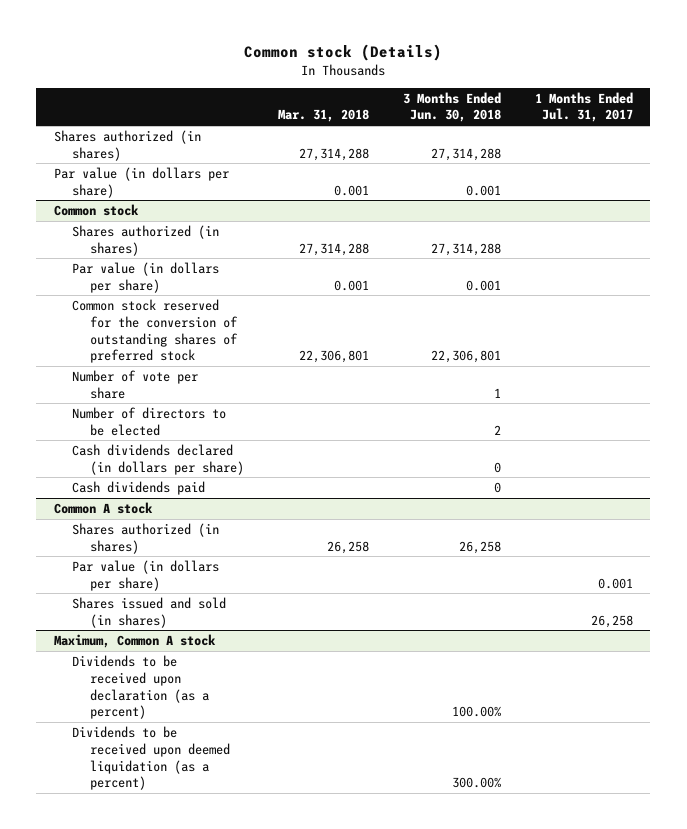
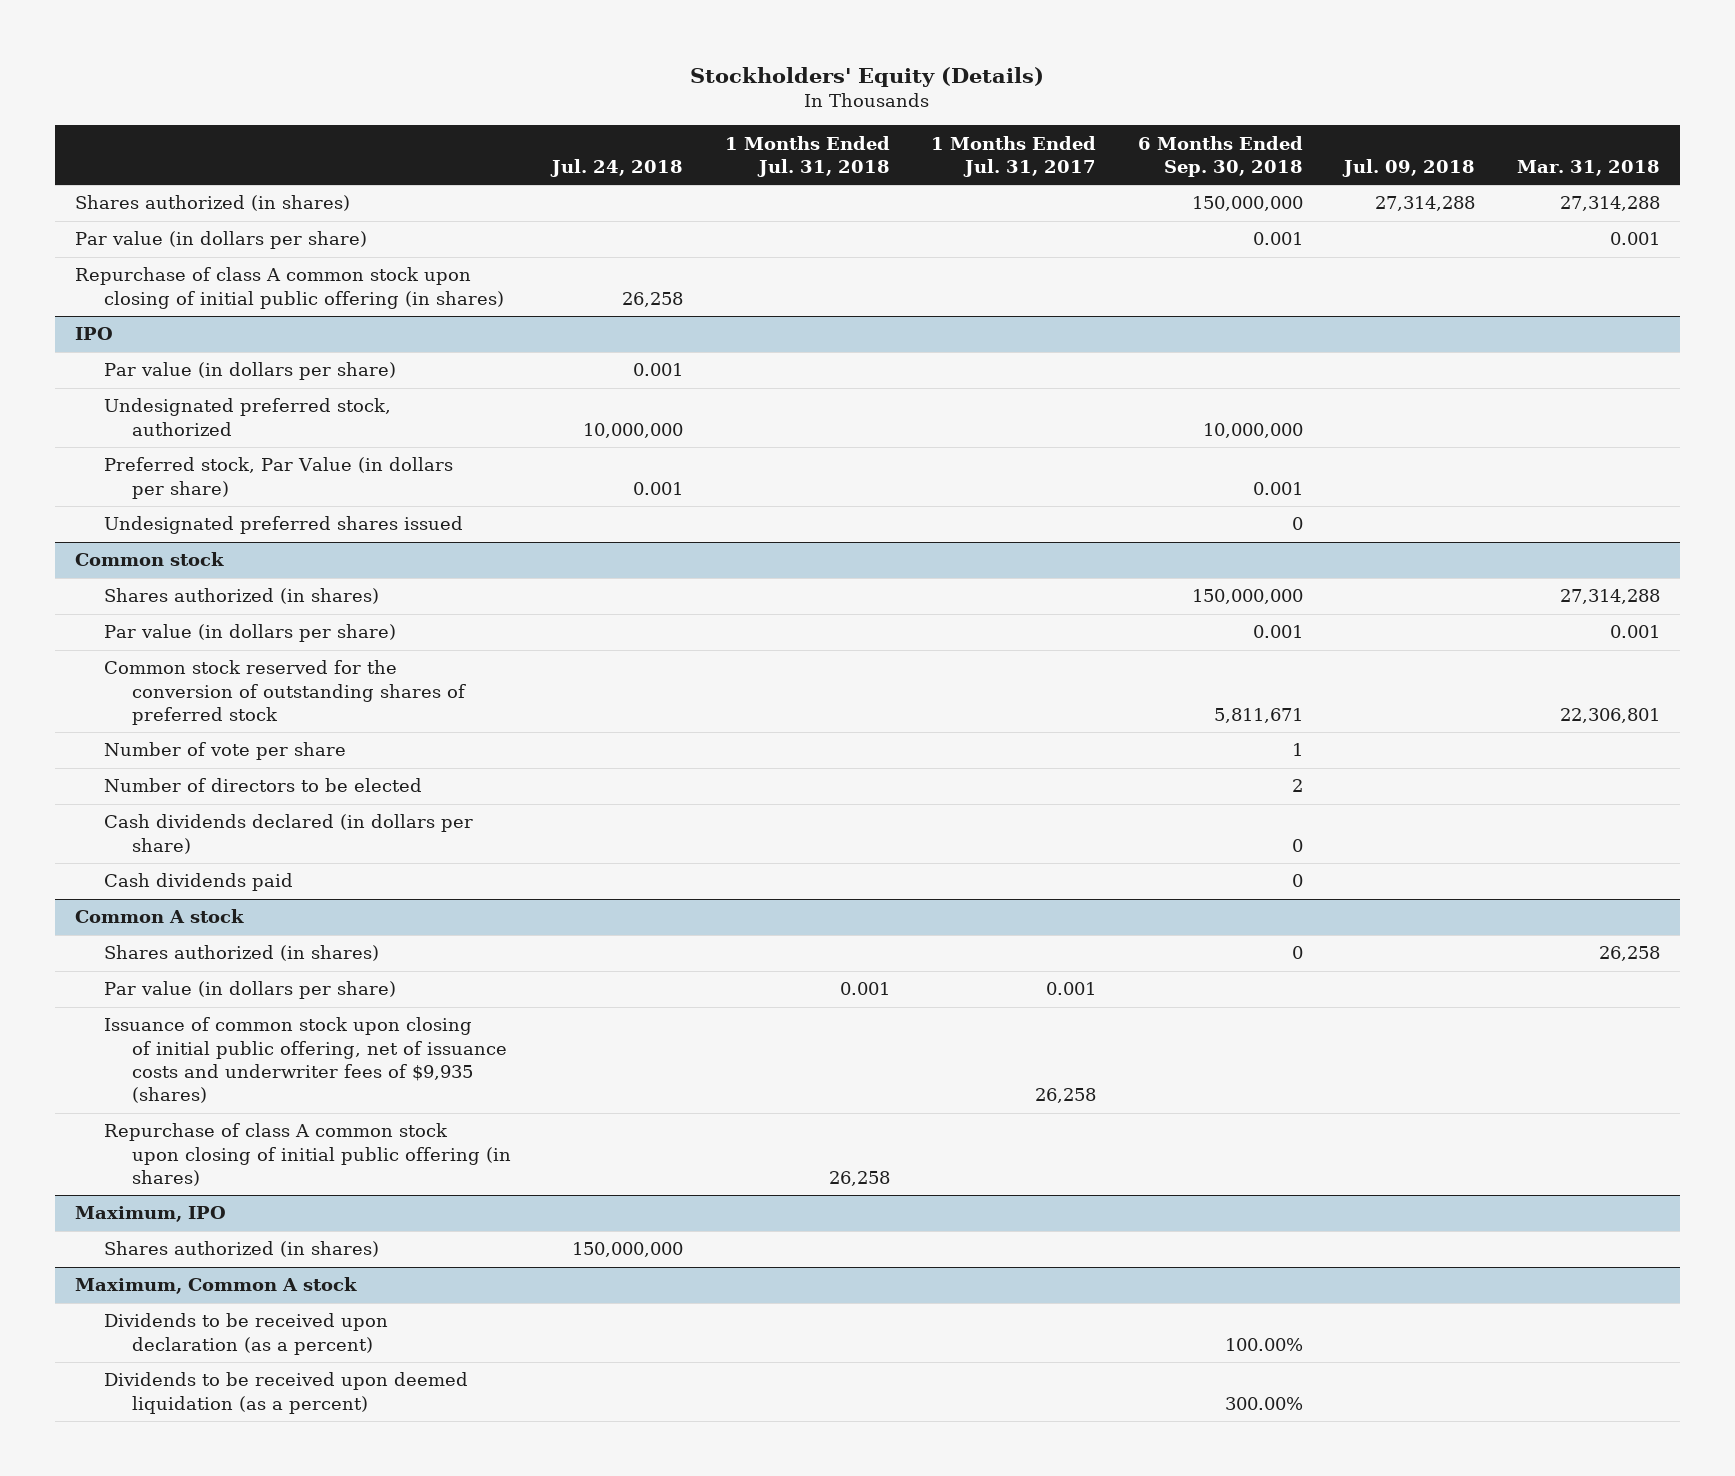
- Common stock (Details)
+ Stockholders' Equity (Details)
- | Mar. 31, 2018 | 3 Months Ended Jun. 30, 2018 | 1 Months Ended Jul. 31, 2017
+ | Jul. 24, 2018 | 1 Months Ended Jul. 31, 2018 | 1 Months Ended Jul. 31, 2017 | 6 Months Ended Sep. 30, 2018 | Jul. 09, 2018 | Mar. 31, 2018
+ Repurchase of class A common stock upon closing of initial public offering (in shares) | 26,258 | | | | |
+ IPO
+ Par value (in dollars per share) | 0.001 | | | | |
+ Undesignated preferred stock, authorized | 10,000,000 | | | 10,000,000 | |
+ Preferred stock, Par Value (in dollars per share) | 0.001 | | | 0.001 | |
+ Undesignated preferred shares issued | | | | 0 | |
@ Common A stock
- Shares issued and sold (in shares) | | | 26,258
+ Issuance of common stock upon closing of initial public offering, net of issuance costs and underwriter fees of $9,935 (shares) | | | 26,258 | | |
+ Repurchase of class A common stock upon closing of initial public offering (in shares) | | 26,258 | | | |
+ Maximum, IPO
+ Shares authorized (in shares) | 150,000,000 | | | | |

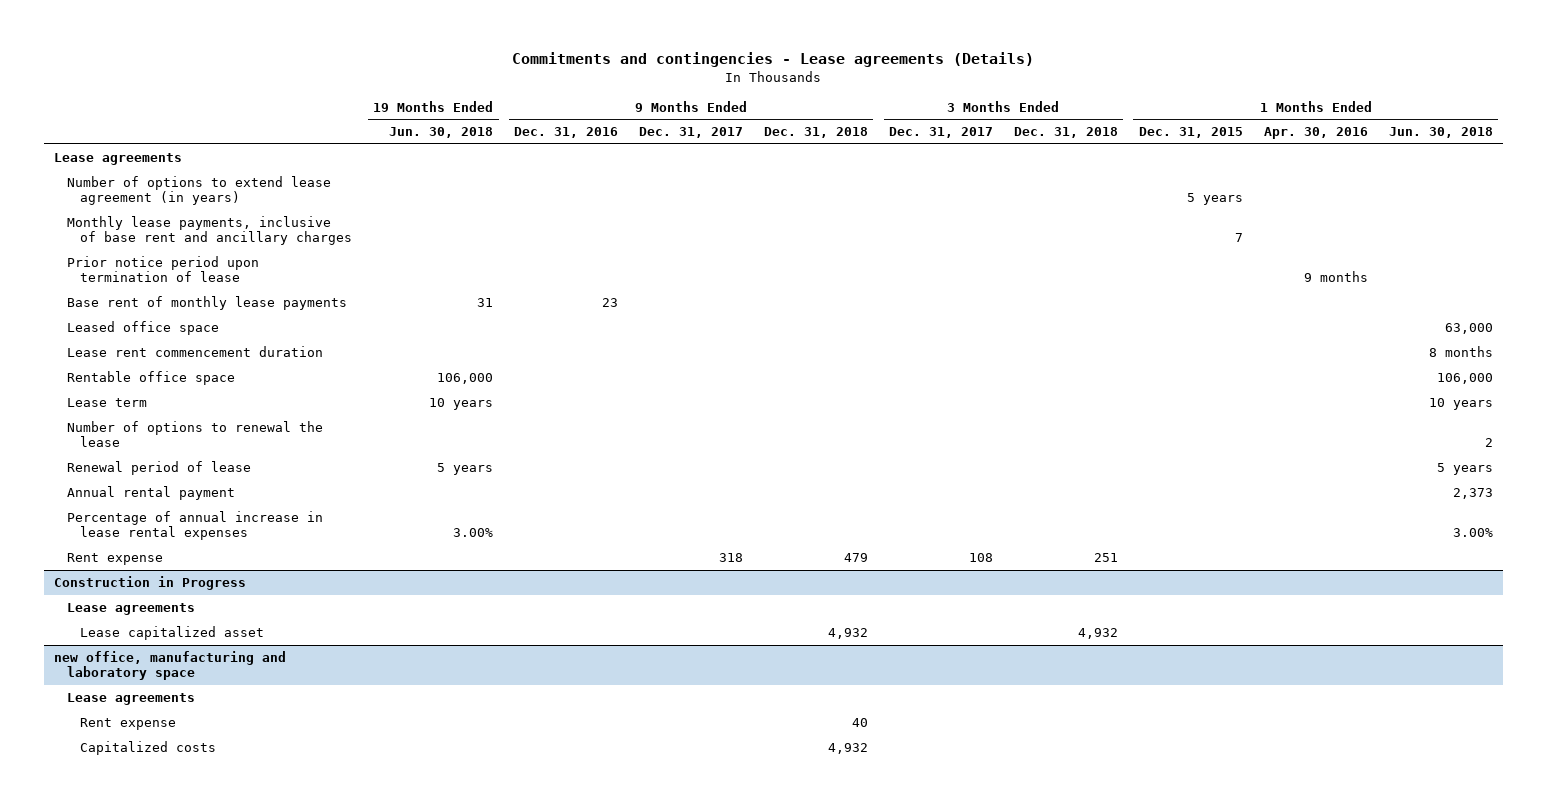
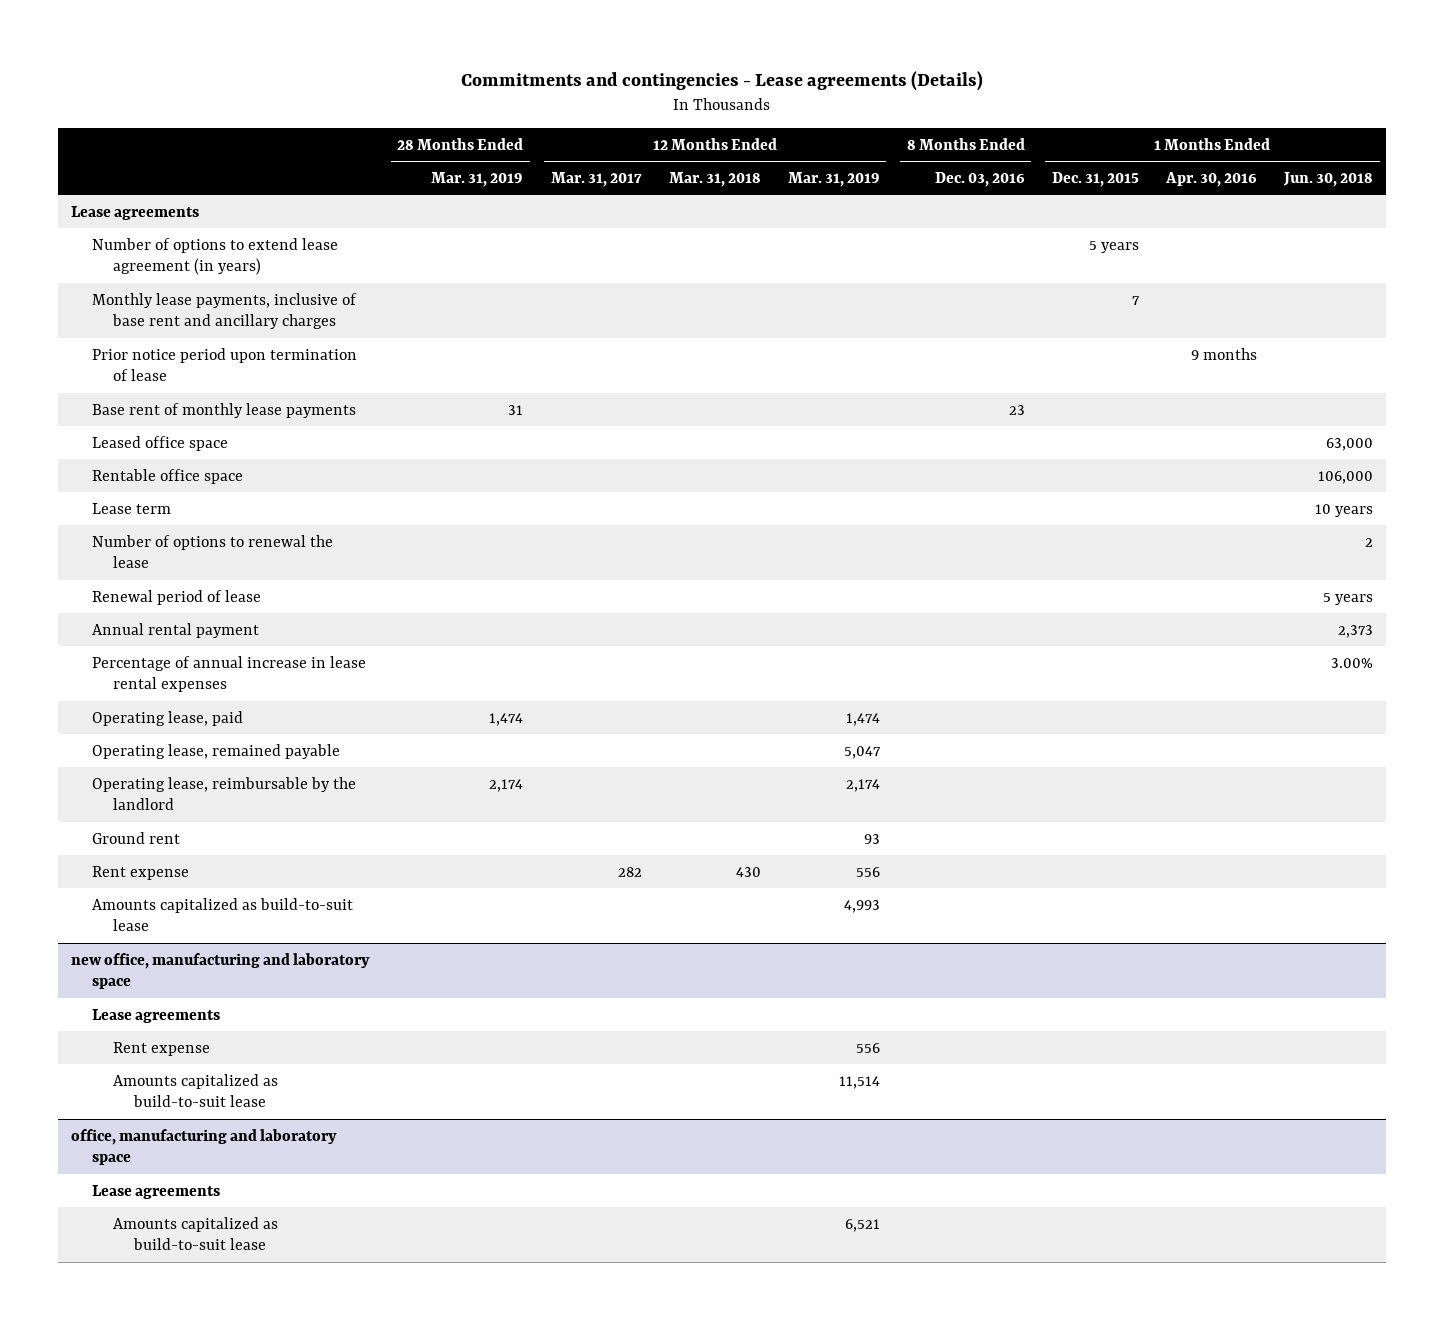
- | 19 Months Ended Jun. 30, 2018 | 9 Months Ended Dec. 31, 2016 | 9 Months Ended Dec. 31, 2017 | 9 Months Ended Dec. 31, 2018 | 3 Months Ended Dec. 31, 2017 | 3 Months Ended Dec. 31, 2018 | 1 Months Ended Dec. 31, 2015 | 1 Months Ended Apr. 30, 2016 | 1 Months Ended Jun. 30, 2018
+ | 28 Months Ended Mar. 31, 2019 | 12 Months Ended Mar. 31, 2017 | 12 Months Ended Mar. 31, 2018 | 12 Months Ended Mar. 31, 2019 | 8 Months Ended Dec. 03, 2016 | 1 Months Ended Dec. 31, 2015 | 1 Months Ended Apr. 30, 2016 | 1 Months Ended Jun. 30, 2018
- Lease rent commencement duration | | | | | | | | | 8 months
+ Operating lease, paid | 1,474 | | | 1,474 | | | |
+ Operating lease, remained payable | | | | 5,047 | | | |
+ Operating lease, reimbursable by the landlord | 2,174 | | | 2,174 | | | |
+ Ground rent | | | | 93 | | | |
- Construction in Progress
- Lease agreements
- Lease capitalized asset | | | | 4,932 | | 4,932 | | |
+ Amounts capitalized as build-to-suit lease | | | | 4,993 | | | |
@ new office, manufacturing and laboratory space
- Capitalized costs | | | | 4,932 | | | | |
+ Amounts capitalized as build-to-suit lease | | | | 11,514 | | | |
+ office, manufacturing and laboratory space
+ Lease agreements
+ Amounts capitalized as build-to-suit lease | | | | 6,521 | | | |

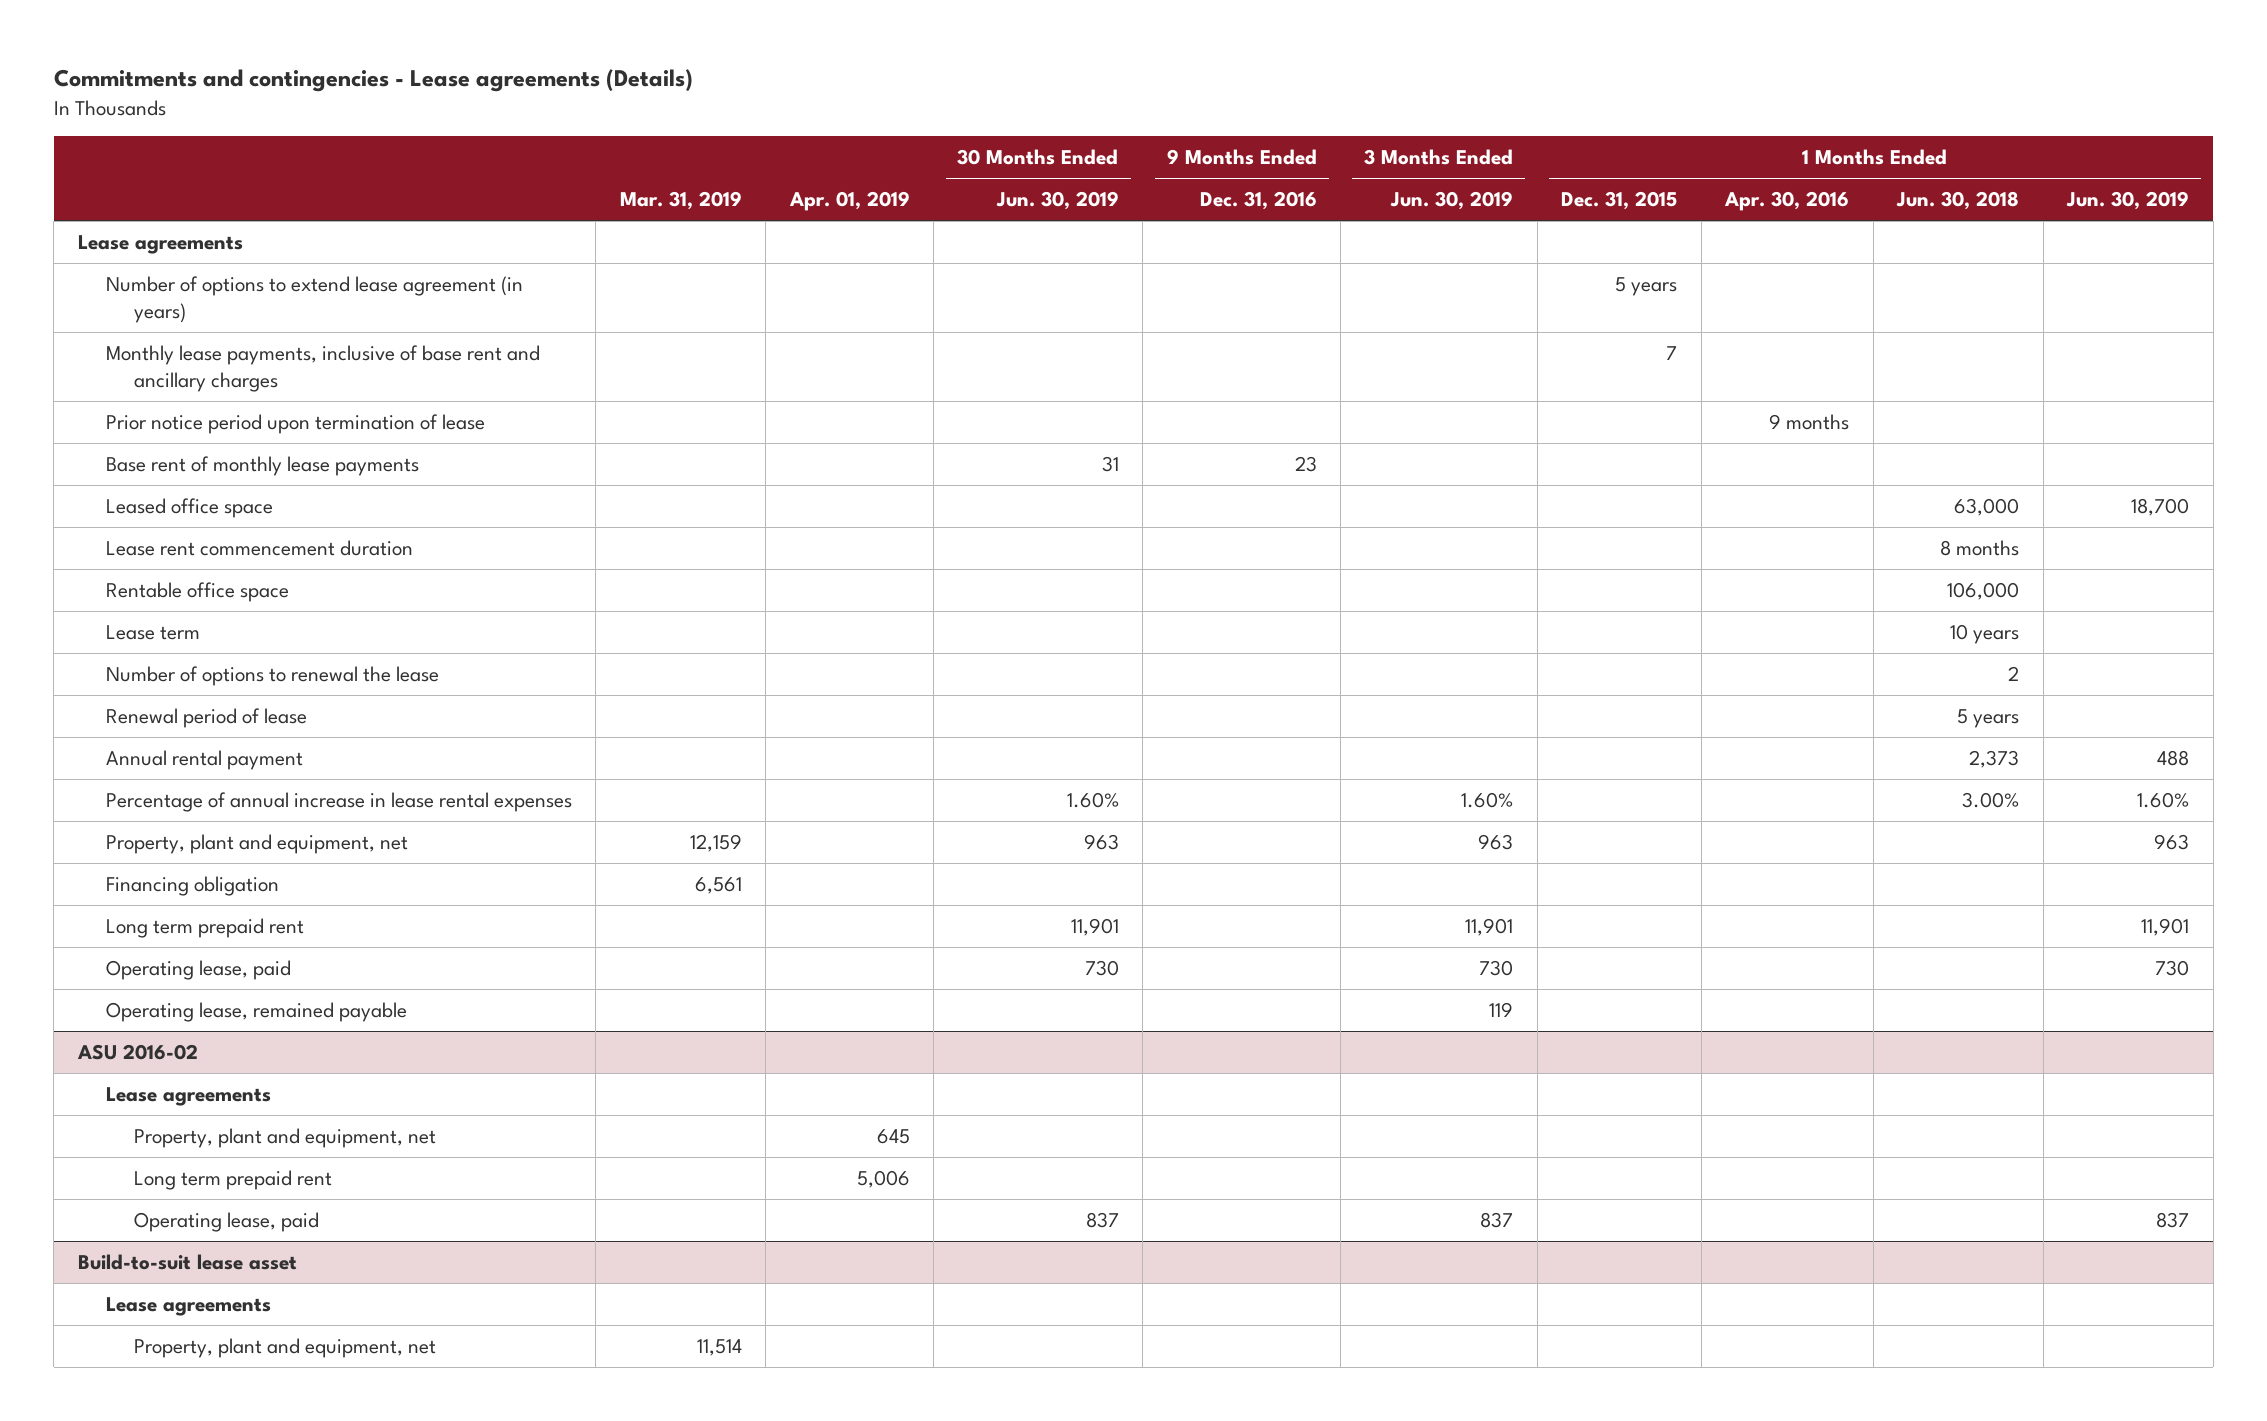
- | 28 Months Ended Mar. 31, 2019 | 12 Months Ended Mar. 31, 2017 | 12 Months Ended Mar. 31, 2018 | 12 Months Ended Mar. 31, 2019 | 8 Months Ended Dec. 03, 2016 | 1 Months Ended Dec. 31, 2015 | 1 Months Ended Apr. 30, 2016 | 1 Months Ended Jun. 30, 2018
+ | Mar. 31, 2019 | Apr. 01, 2019 | 30 Months Ended Jun. 30, 2019 | 9 Months Ended Dec. 31, 2016 | 3 Months Ended Jun. 30, 2019 | 1 Months Ended Dec. 31, 2015 | 1 Months Ended Apr. 30, 2016 | 1 Months Ended Jun. 30, 2018 | 1 Months Ended Jun. 30, 2019
+ Lease rent commencement duration | | | | | | | | 8 months |
+ Property, plant and equipment, net | 12,159 | | 963 | | 963 | | | | 963
+ Financing obligation | 6,561 | | | | | | | |
+ Long term prepaid rent | | | 11,901 | | 11,901 | | | | 11,901
- Operating lease, reimbursable by the landlord | 2,174 | | | 2,174 | | | |
- Ground rent | | | | 93 | | | |
- Rent expense | | 282 | 430 | 556 | | | |
- Amounts capitalized as build-to-suit lease | | | | 4,993 | | | |
- new office, manufacturing and laboratory space
- Lease agreements
- Rent expense | | | | 556 | | | |
- Amounts capitalized as build-to-suit lease | | | | 11,514 | | | |
- office, manufacturing and laboratory space
- Lease agreements
- Amounts capitalized as build-to-suit lease | | | | 6,521 | | | |
+ ASU 2016-02
+ Lease agreements
+ Property, plant and equipment, net | | 645 | | | | | | |
+ Long term prepaid rent | | 5,006 | | | | | | |
+ Operating lease, paid | | | 837 | | 837 | | | | 837
+ Build-to-suit lease asset
+ Lease agreements
+ Property, plant and equipment, net | 11,514 | | | | | | | |

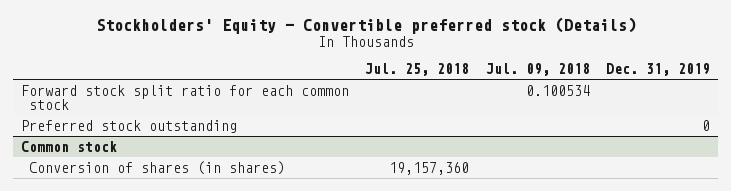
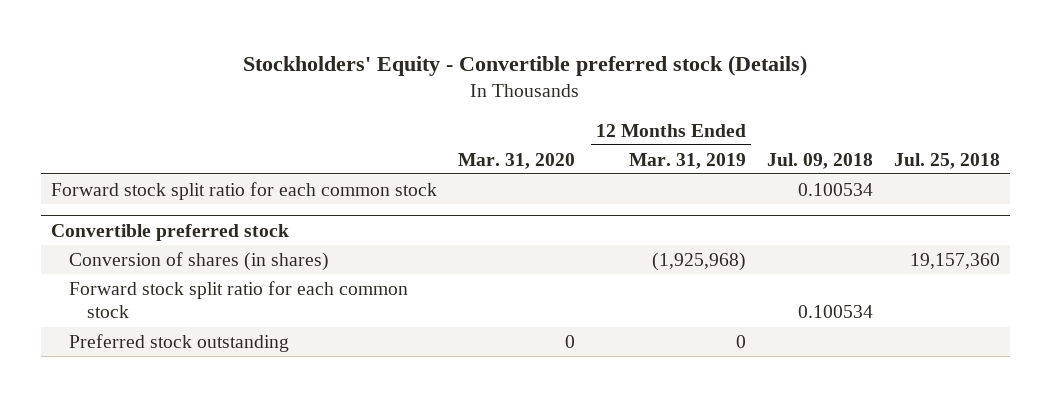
- | Jul. 25, 2018 | Jul. 09, 2018 | Dec. 31, 2019
+ | Mar. 31, 2020 | 12 Months Ended Mar. 31, 2019 | Jul. 09, 2018 | Jul. 25, 2018
- Preferred stock outstanding | | | 0
- Common stock
+ Convertible preferred stock
+ Forward stock split ratio for each common stock | | | 0.100534 |
+ Preferred stock outstanding | 0 | 0 | |

